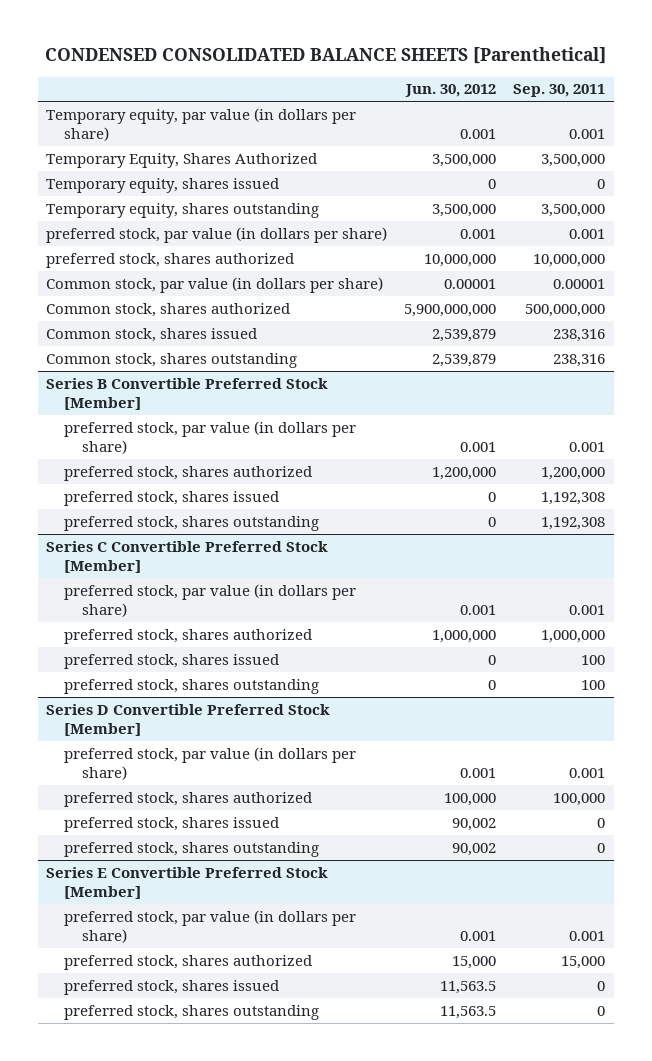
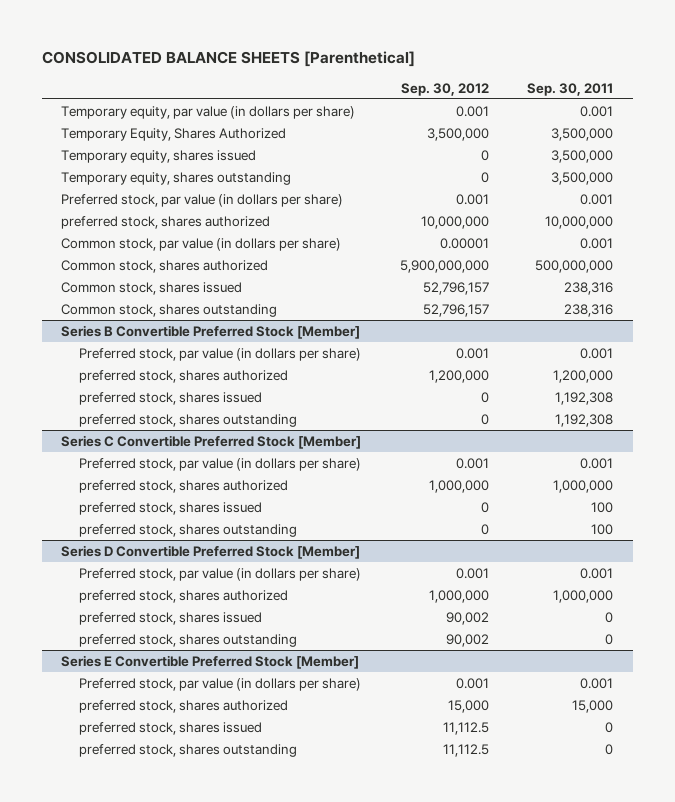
- CONDENSED CONSOLIDATED BALANCE SHEETS [Parenthetical]
+ CONSOLIDATED BALANCE SHEETS [Parenthetical]
- | Jun. 30, 2012 | Sep. 30, 2011
+ | Sep. 30, 2012 | Sep. 30, 2011
- Temporary equity, shares issued | 0 | 0
+ Temporary equity, shares issued | 0 | 3,500,000
- preferred stock, par value (in dollars per share) | 0.001 | 0.001
+ Preferred stock, par value (in dollars per share) | 0.001 | 0.001
- Common stock, par value (in dollars per share) | 0.00001 | 0.00001
+ Common stock, par value (in dollars per share) | 0.00001 | 0.001
@ Series B Convertible Preferred Stock [Member]
- preferred stock, par value (in dollars per share) | 0.001 | 0.001
+ Preferred stock, par value (in dollars per share) | 0.001 | 0.001
@ Series C Convertible Preferred Stock [Member]
- preferred stock, par value (in dollars per share) | 0.001 | 0.001
+ Preferred stock, par value (in dollars per share) | 0.001 | 0.001
@ Series D Convertible Preferred Stock [Member]
- preferred stock, par value (in dollars per share) | 0.001 | 0.001
- preferred stock, shares authorized | 100,000 | 100,000
+ Preferred stock, par value (in dollars per share) | 0.001 | 0.001
+ preferred stock, shares authorized | 1,000,000 | 1,000,000
@ Series E Convertible Preferred Stock [Member]
- preferred stock, par value (in dollars per share) | 0.001 | 0.001
+ Preferred stock, par value (in dollars per share) | 0.001 | 0.001

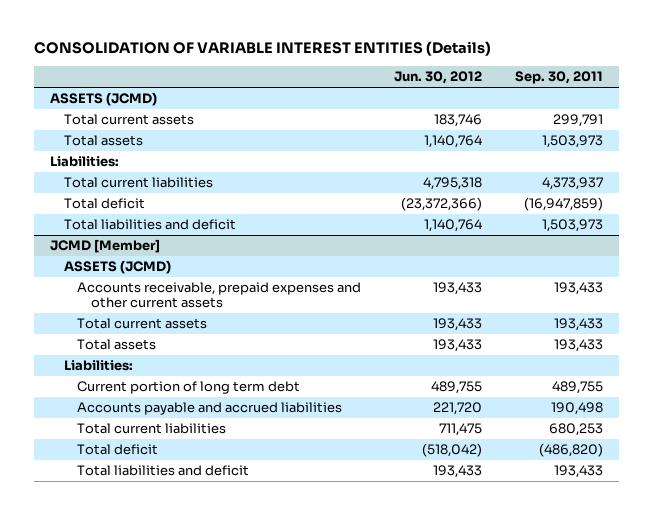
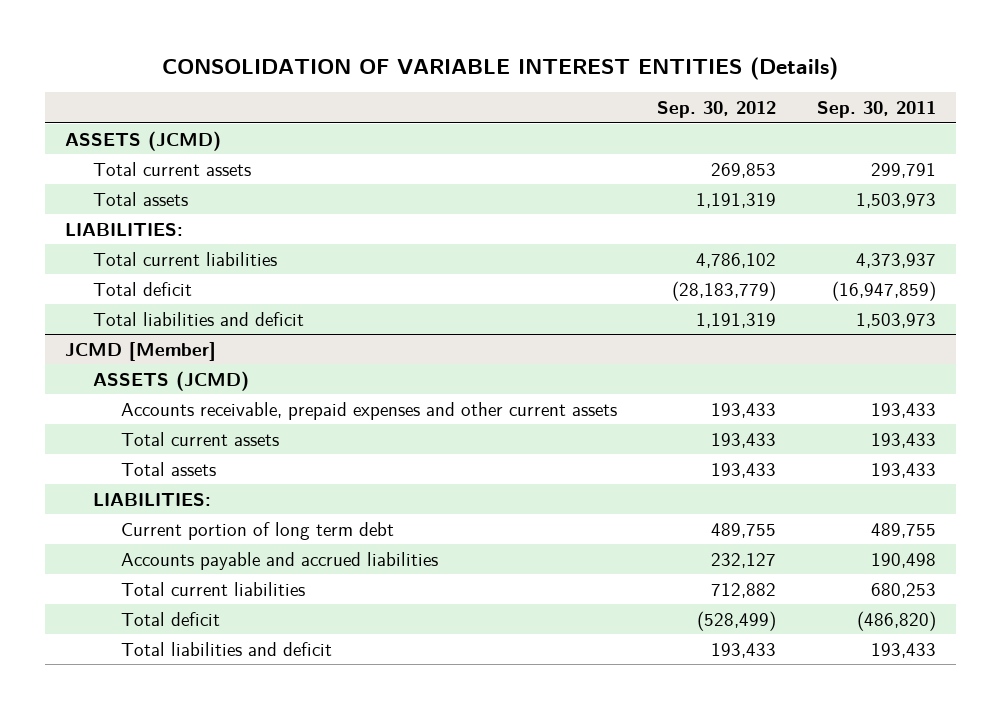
- | Jun. 30, 2012 | Sep. 30, 2011
+ | Sep. 30, 2012 | Sep. 30, 2011
- Liabilities:
+ LIABILITIES:
@ JCMD [Member]
- Liabilities:
+ LIABILITIES:

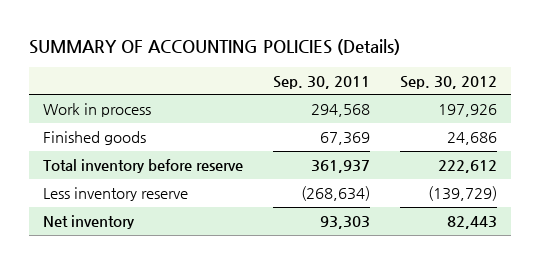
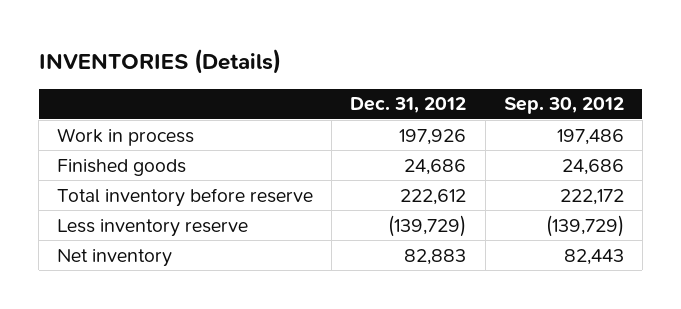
- SUMMARY OF ACCOUNTING POLICIES (Details)
+ INVENTORIES (Details)
- | Sep. 30, 2011 | Sep. 30, 2012
+ | Dec. 31, 2012 | Sep. 30, 2012
- Work in process | 294,568 | 197,926
+ Work in process | 197,926 | 197,486
- Total inventory before reserve | 361,937 | 222,612
+ Total inventory before reserve | 222,612 | 222,172

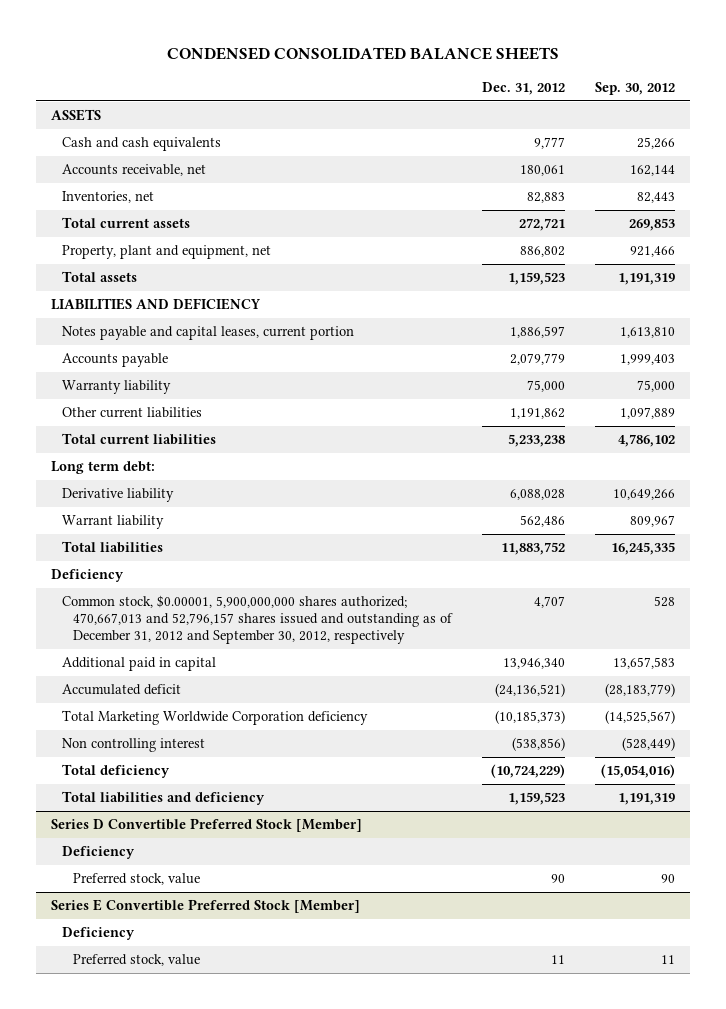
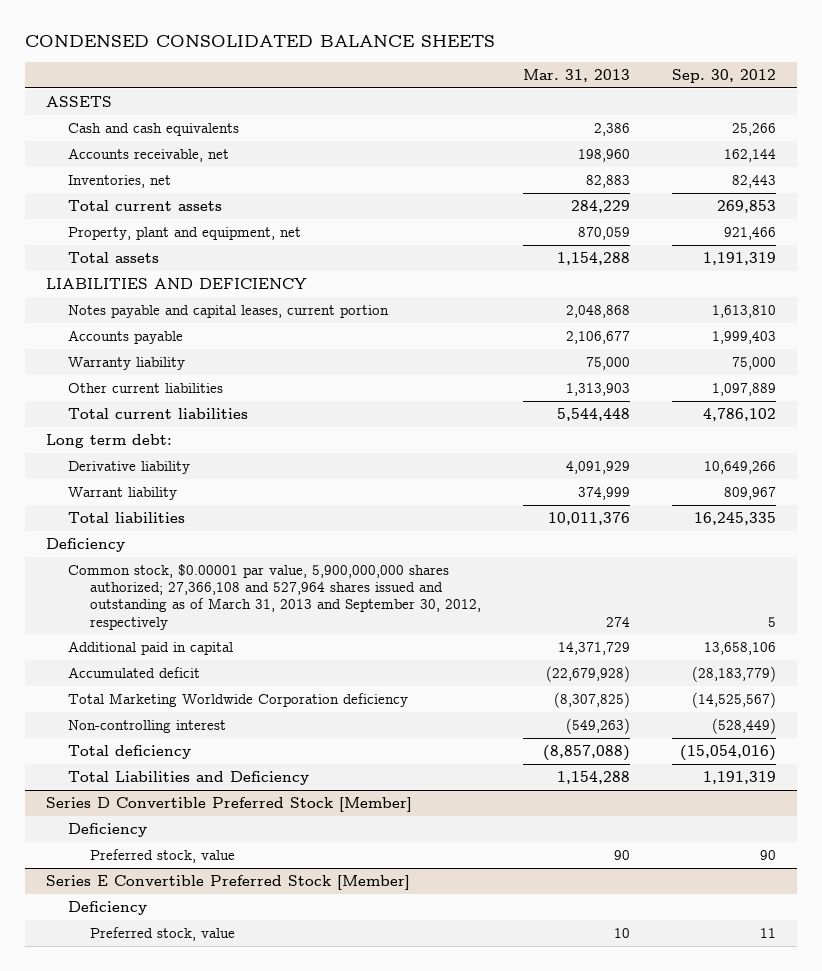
- | Dec. 31, 2012 | Sep. 30, 2012
+ | Mar. 31, 2013 | Sep. 30, 2012
- Common stock, $0.00001, 5,900,000,000 shares authorized; 470,667,013 and 52,796,157 shares issued and outstanding as of December 31, 2012 and September 30, 2012, respectively | 4,707 | 528
- Additional paid in capital | 13,946,340 | 13,657,583
+ Common stock, $0.00001 par value, 5,900,000,000 shares authorized; 27,366,108 and 527,964 shares issued and outstanding as of March 31, 2013 and September 30, 2012, respectively | 274 | 5
+ Additional paid in capital | 14,371,729 | 13,658,106
- Non controlling interest | (538,856) | (528,449)
+ Non-controlling interest | (549,263) | (528,449)
- Total liabilities and deficiency | 1,159,523 | 1,191,319
+ Total Liabilities and Deficiency | 1,154,288 | 1,191,319

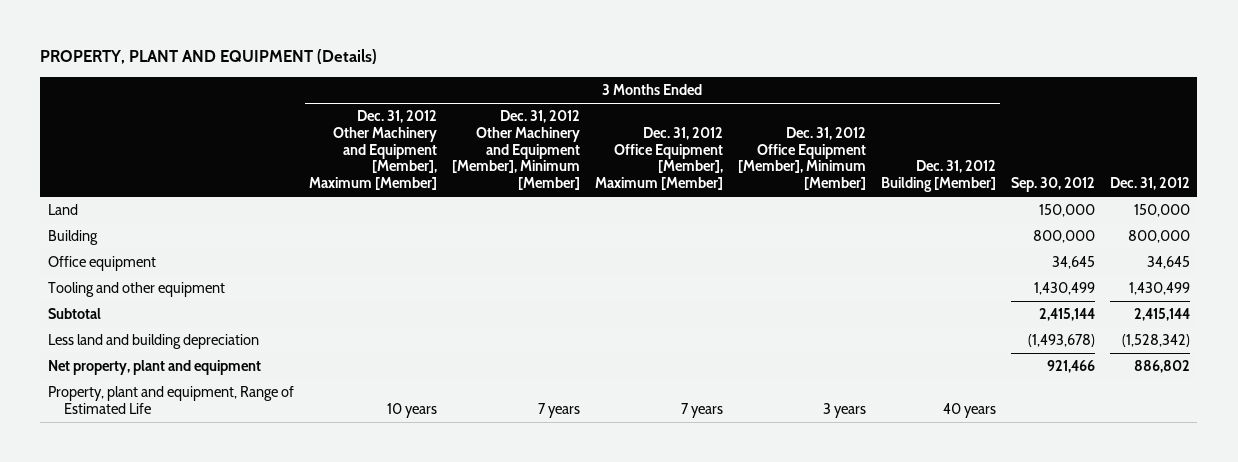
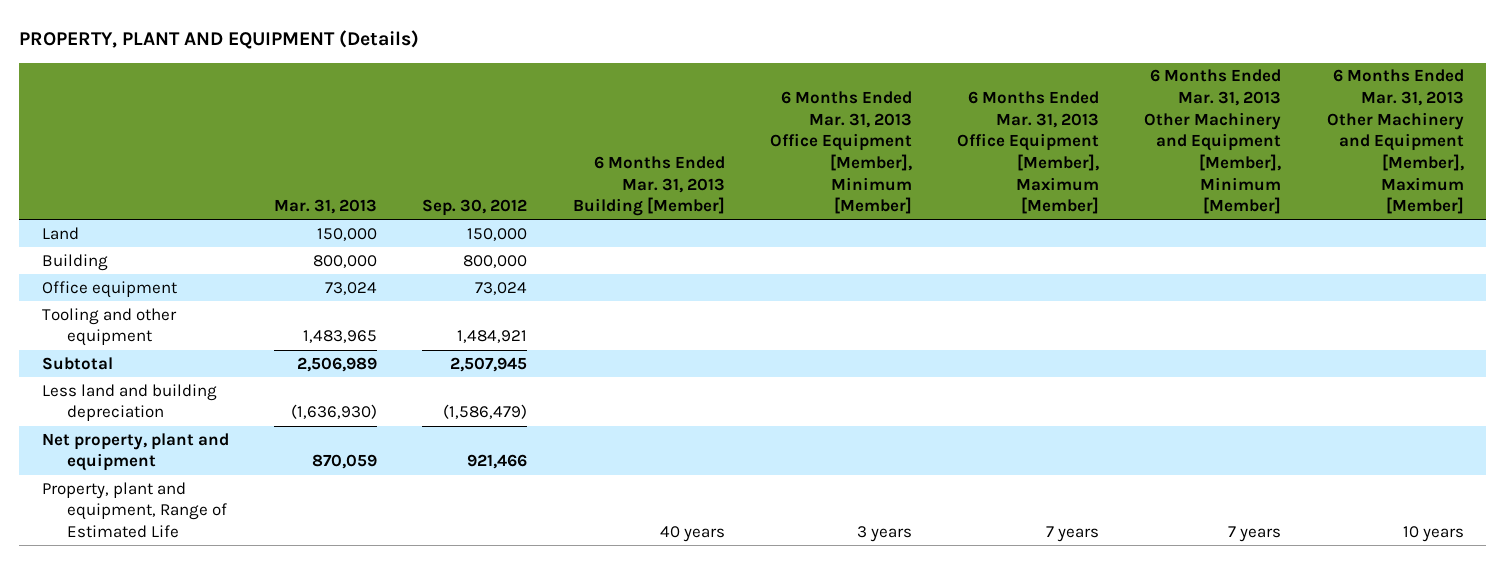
- | 3 Months Ended Dec. 31, 2012 Other Machinery and Equipment [Member], Maximum [Member] | 3 Months Ended Dec. 31, 2012 Other Machinery and Equipment [Member], Minimum [Member] | 3 Months Ended Dec. 31, 2012 Office Equipment [Member], Maximum [Member] | 3 Months Ended Dec. 31, 2012 Office Equipment [Member], Minimum [Member] | 3 Months Ended Dec. 31, 2012 Building [Member] | Sep. 30, 2012 | Dec. 31, 2012
+ | Mar. 31, 2013 | Sep. 30, 2012 | 6 Months Ended Mar. 31, 2013 Building [Member] | 6 Months Ended Mar. 31, 2013 Office Equipment [Member], Minimum [Member] | 6 Months Ended Mar. 31, 2013 Office Equipment [Member], Maximum [Member] | 6 Months Ended Mar. 31, 2013 Other Machinery and Equipment [Member], Minimum [Member] | 6 Months Ended Mar. 31, 2013 Other Machinery and Equipment [Member], Maximum [Member]
- Office equipment | | | | | | 34,645 | 34,645
- Tooling and other equipment | | | | | | 1,430,499 | 1,430,499
- Subtotal | | | | | | 2,415,144 | 2,415,144
- Less land and building depreciation | | | | | | (1,493,678) | (1,528,342)
+ Office equipment | 73,024 | 73,024 | | | | |
+ Tooling and other equipment | 1,483,965 | 1,484,921 | | | | |
+ Subtotal | 2,506,989 | 2,507,945 | | | | |
+ Less land and building depreciation | (1,636,930) | (1,586,479) | | | | |

